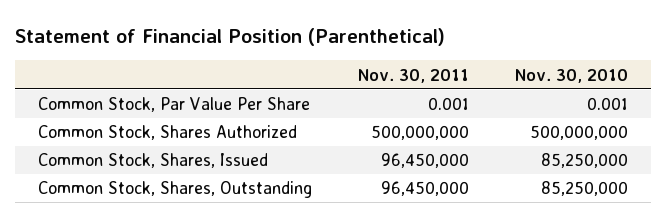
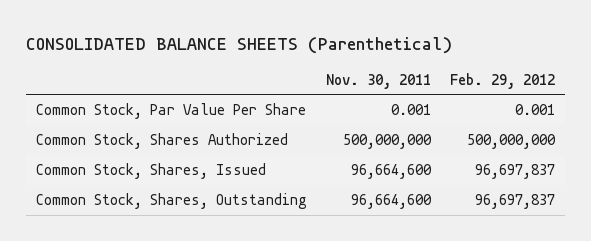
- Statement of Financial Position (Parenthetical)
+ CONSOLIDATED BALANCE SHEETS (Parenthetical)
- | Nov. 30, 2011 | Nov. 30, 2010
+ | Nov. 30, 2011 | Feb. 29, 2012
- Common Stock, Shares, Issued | 96,450,000 | 85,250,000
- Common Stock, Shares, Outstanding | 96,450,000 | 85,250,000
+ Common Stock, Shares, Issued | 96,664,600 | 96,697,837
+ Common Stock, Shares, Outstanding | 96,664,600 | 96,697,837

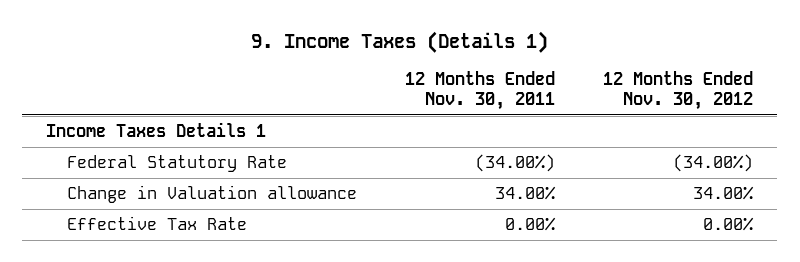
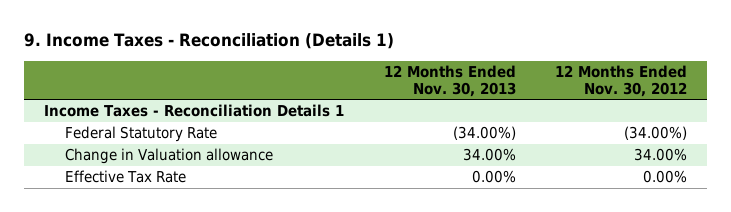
- 9. Income Taxes (Details 1)
+ 9. Income Taxes - Reconciliation (Details 1)
- | 12 Months Ended Nov. 30, 2011 | 12 Months Ended Nov. 30, 2012
+ | 12 Months Ended Nov. 30, 2013 | 12 Months Ended Nov. 30, 2012
- Income Taxes Details 1
+ Income Taxes - Reconciliation Details 1

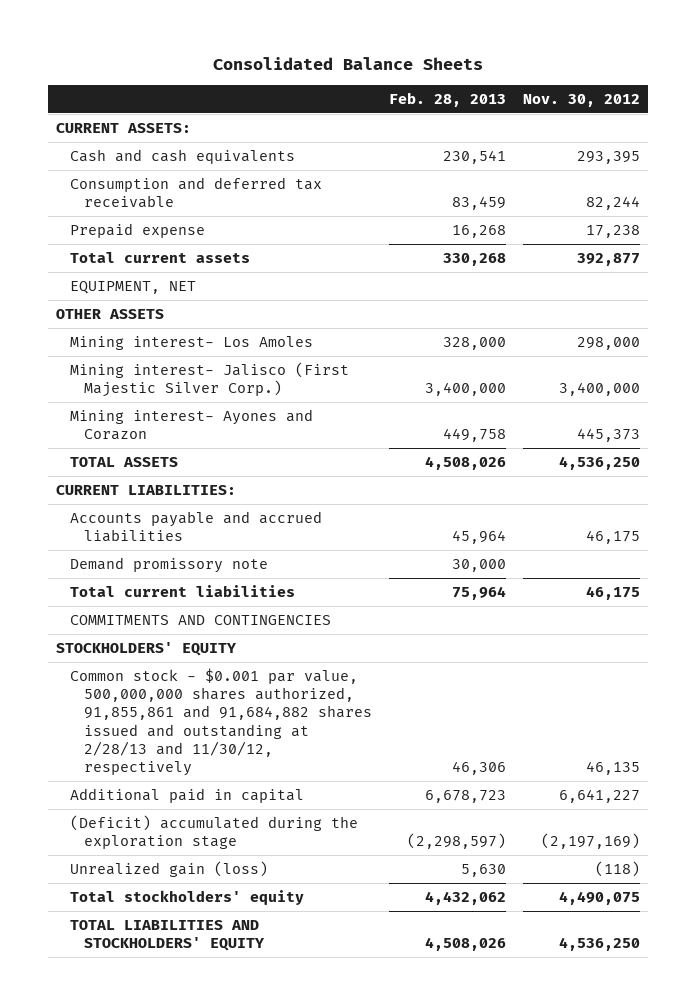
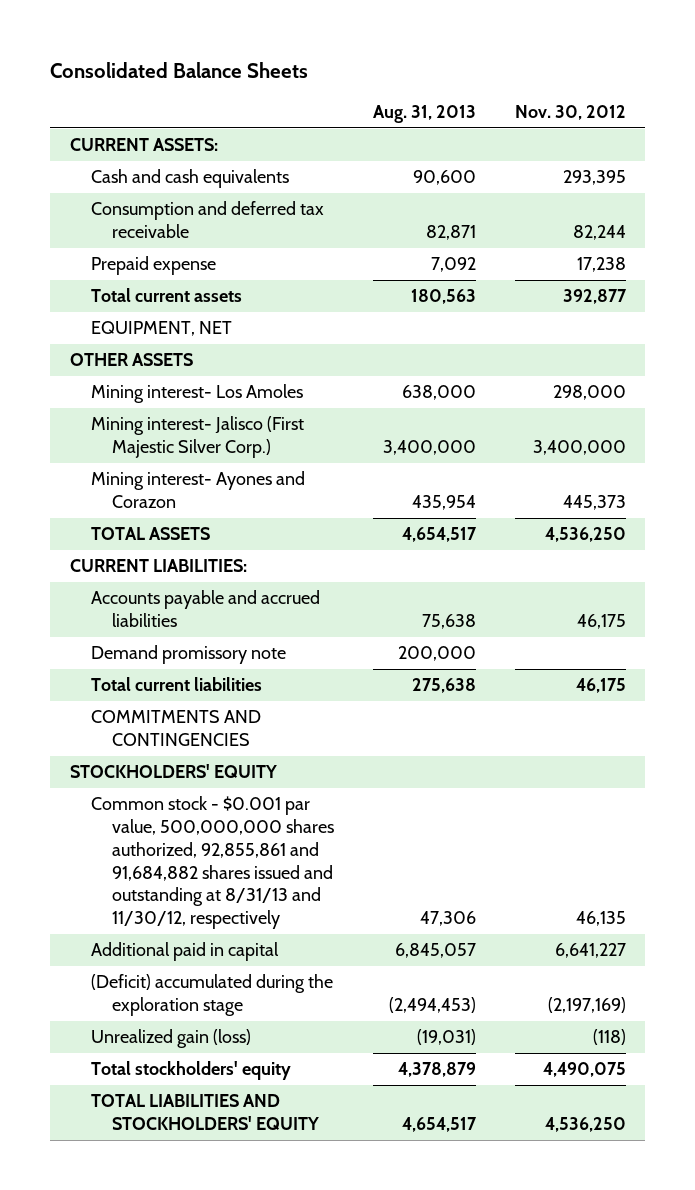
- | Feb. 28, 2013 | Nov. 30, 2012
+ | Aug. 31, 2013 | Nov. 30, 2012
- Common stock - $0.001 par value, 500,000,000 shares authorized, 91,855,861 and 91,684,882 shares issued and outstanding at 2/28/13 and 11/30/12, respectively | 46,306 | 46,135
+ Common stock - $0.001 par value, 500,000,000 shares authorized, 92,855,861 and 91,684,882 shares issued and outstanding at 8/31/13 and 11/30/12, respectively | 47,306 | 46,135

